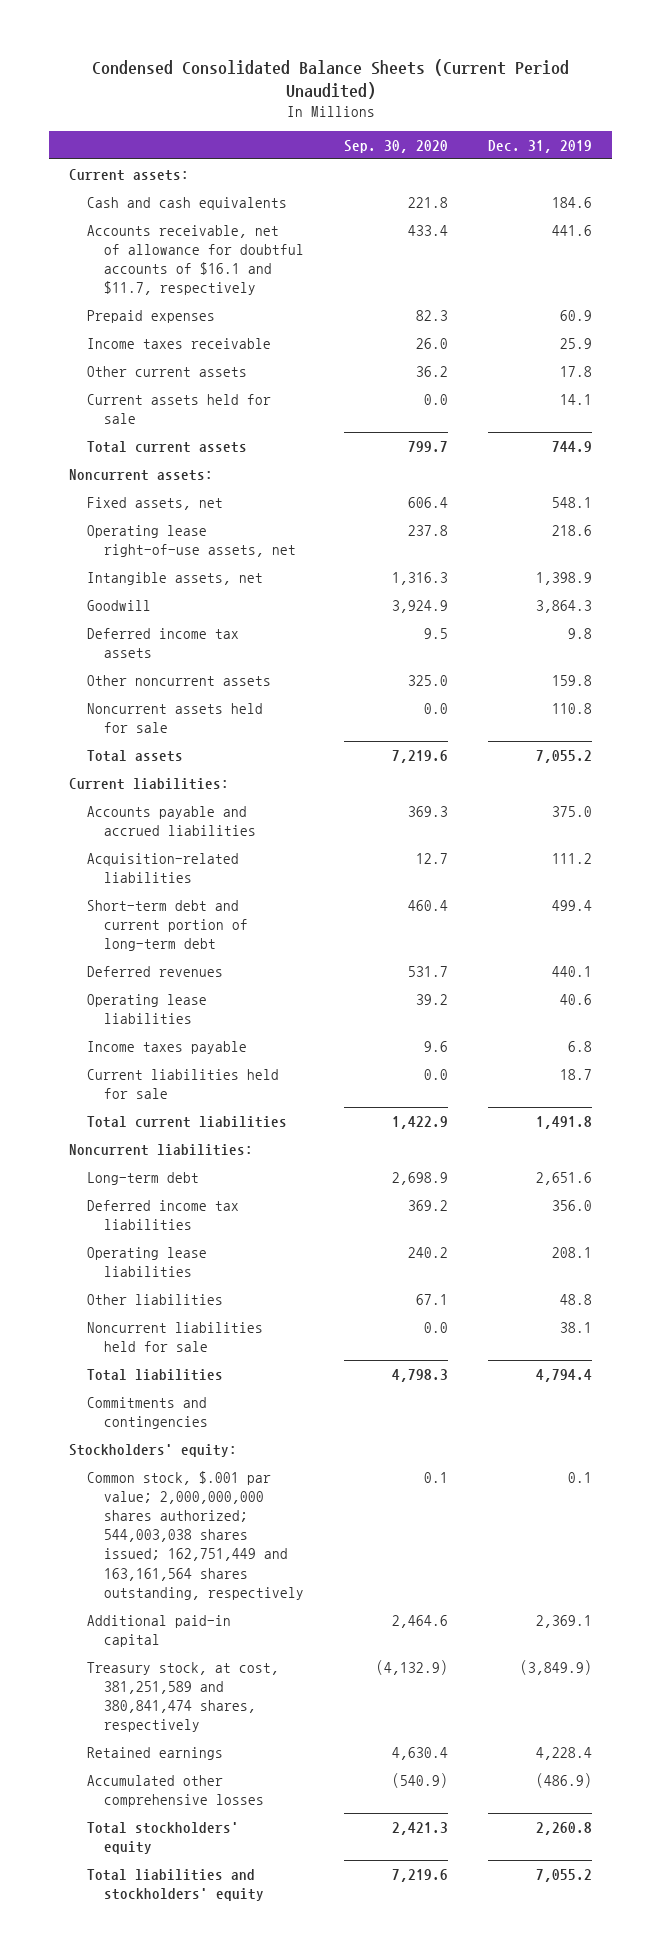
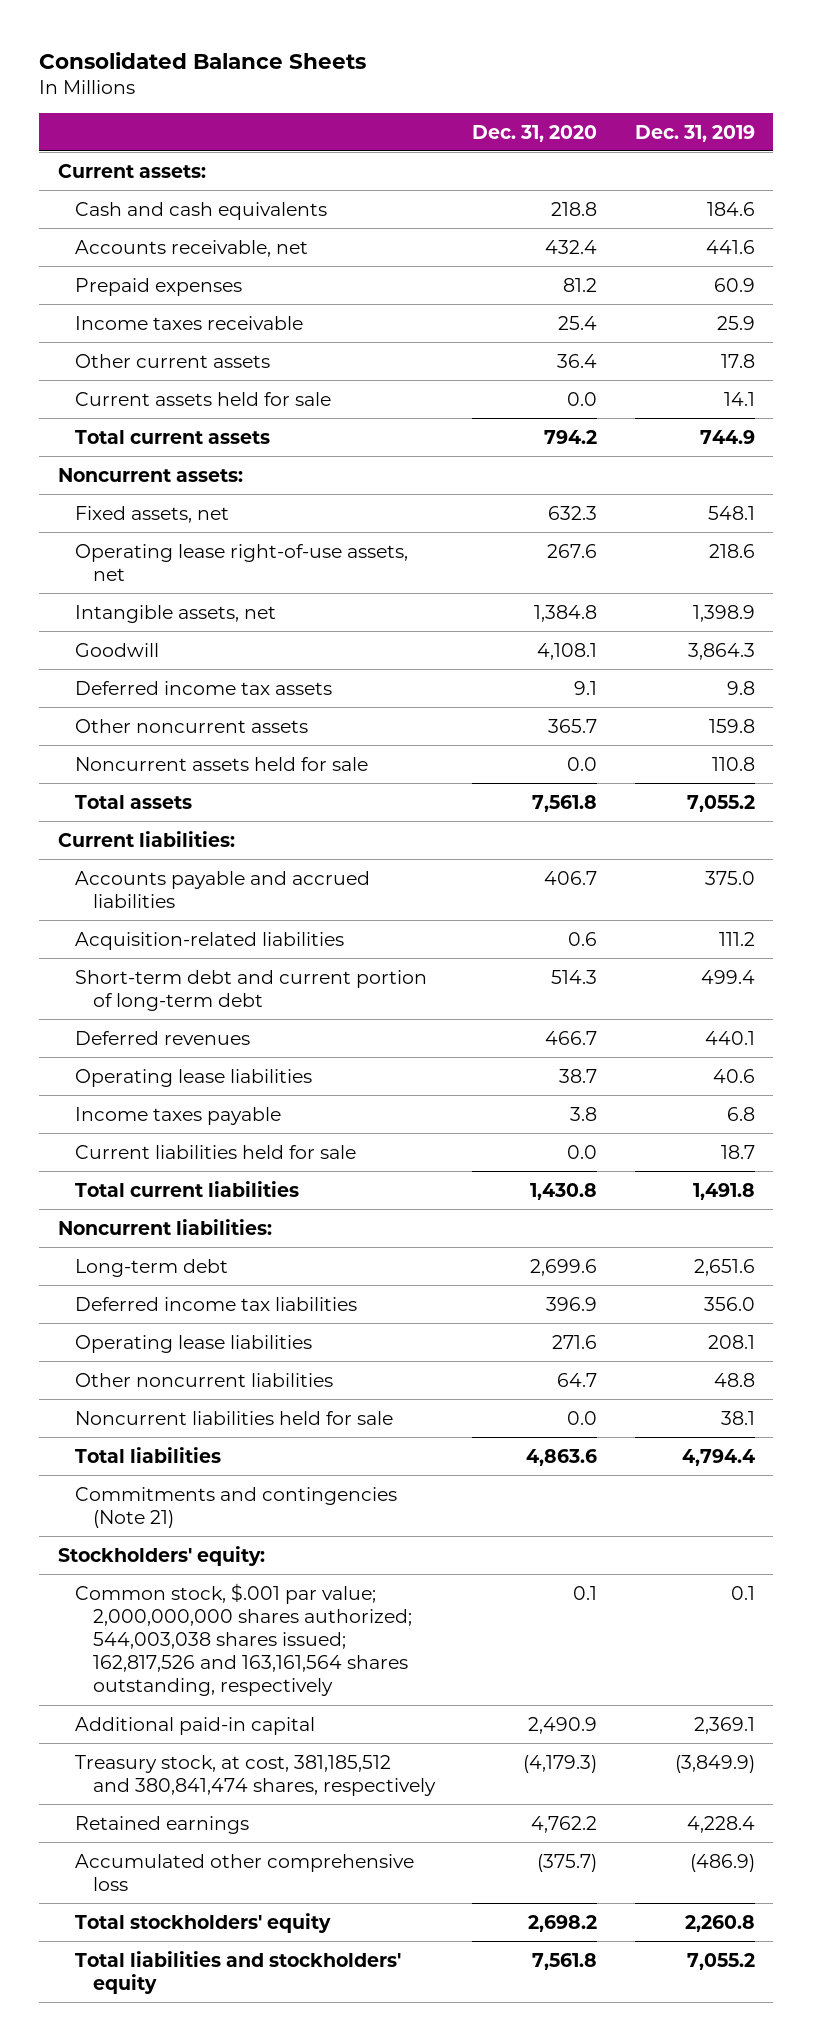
- Condensed Consolidated Balance Sheets (Current Period Unaudited)
+ Consolidated Balance Sheets
- | Sep. 30, 2020 | Dec. 31, 2019
+ | Dec. 31, 2020 | Dec. 31, 2019
- Accounts receivable, net of allowance for doubtful accounts of $16.1 and $11.7, respectively | 433.4 | 441.6
+ Accounts receivable, net | 432.4 | 441.6
- Other liabilities | 67.1 | 48.8
+ Other noncurrent liabilities | 64.7 | 48.8
- Commitments and contingencies
+ Commitments and contingencies (Note 21)
- Common stock, $.001 par value; 2,000,000,000 shares authorized; 544,003,038 shares issued; 162,751,449 and 163,161,564 shares outstanding, respectively | 0.1 | 0.1
+ Common stock, $.001 par value; 2,000,000,000 shares authorized; 544,003,038 shares issued; 162,817,526 and 163,161,564 shares outstanding, respectively | 0.1 | 0.1
- Treasury stock, at cost, 381,251,589 and 380,841,474 shares, respectively | (4,132.9) | (3,849.9)
+ Treasury stock, at cost, 381,185,512 and 380,841,474 shares, respectively | (4,179.3) | (3,849.9)
- Accumulated other comprehensive losses | (540.9) | (486.9)
+ Accumulated other comprehensive loss | (375.7) | (486.9)

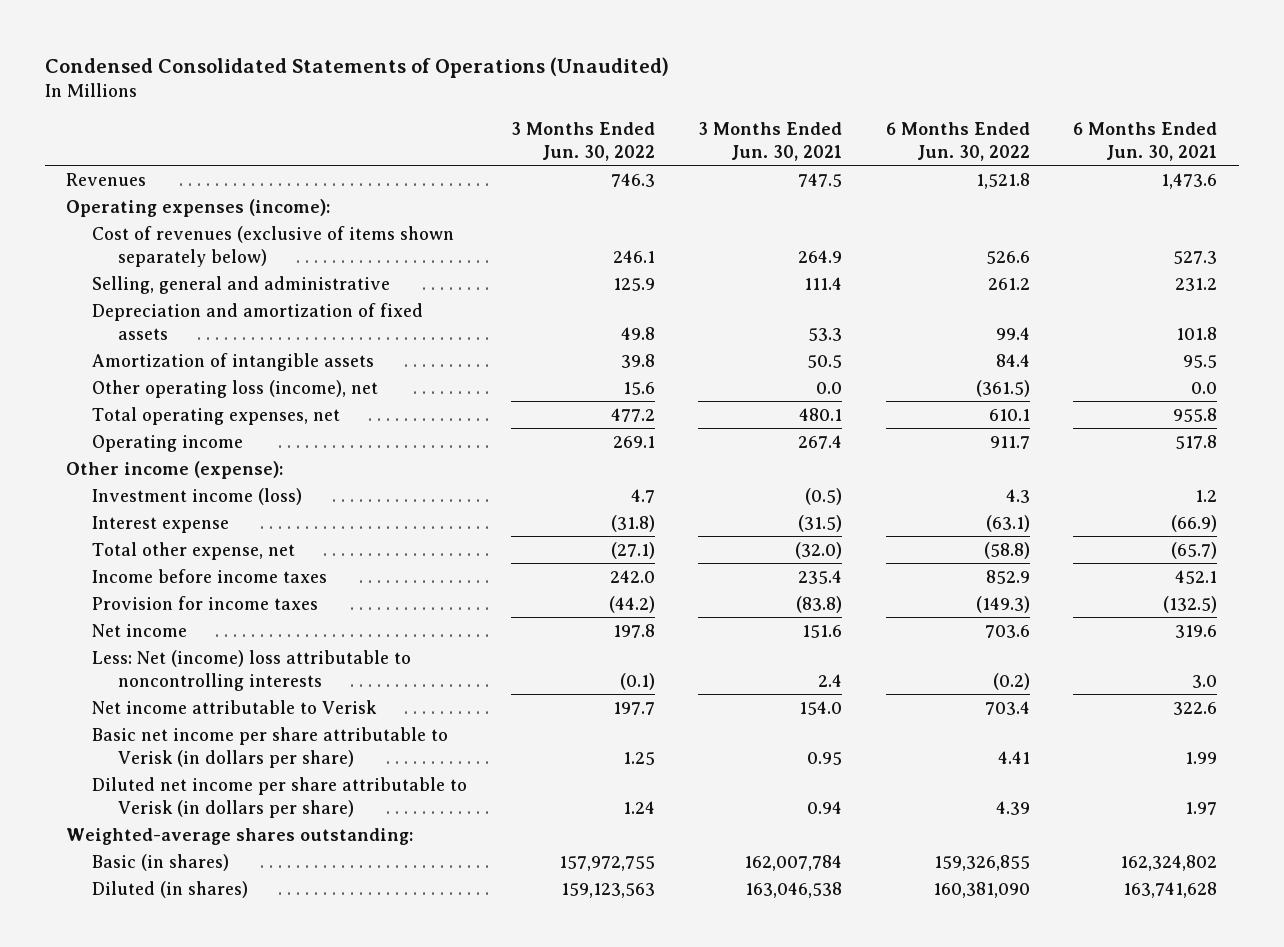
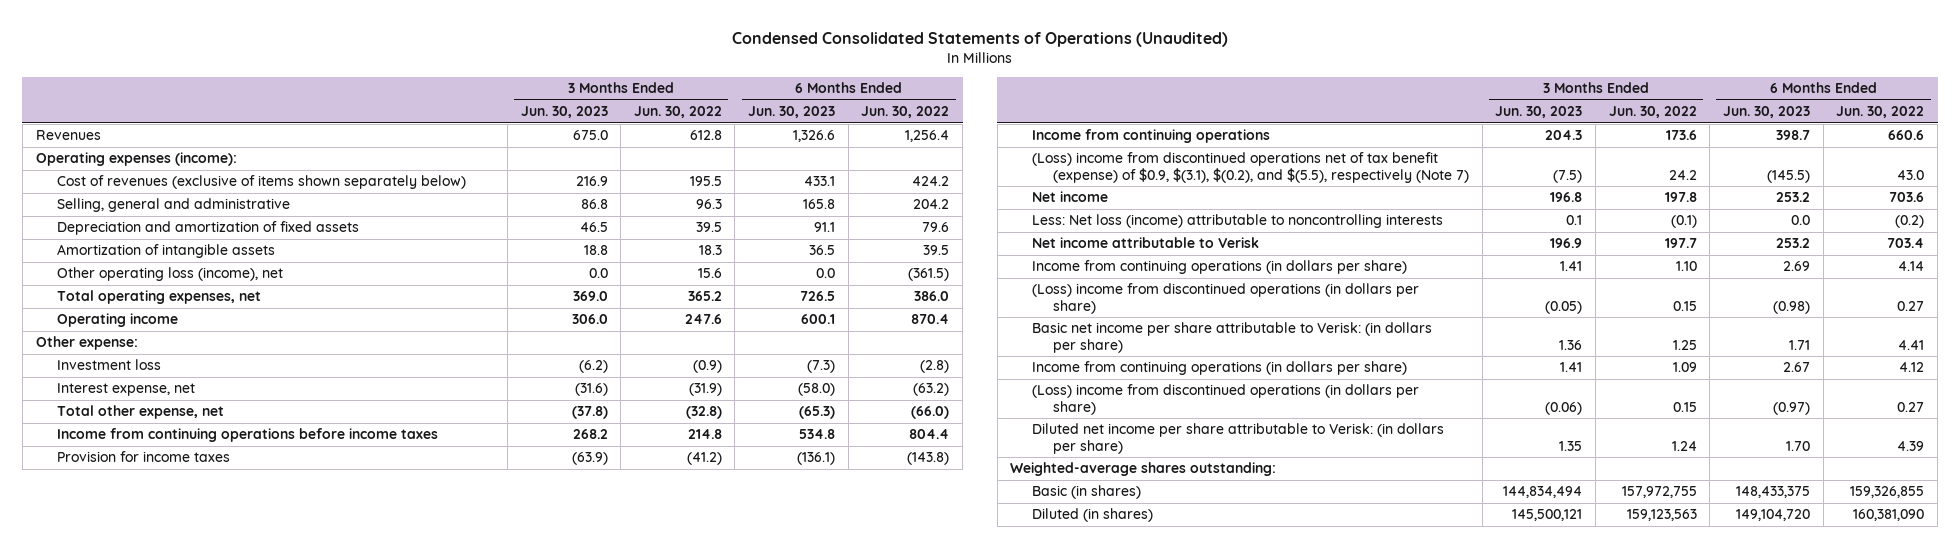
- | 3 Months Ended Jun. 30, 2022 | 3 Months Ended Jun. 30, 2021 | 6 Months Ended Jun. 30, 2022 | 6 Months Ended Jun. 30, 2021
+ | 3 Months Ended Jun. 30, 2023 | 3 Months Ended Jun. 30, 2022 | 6 Months Ended Jun. 30, 2023 | 6 Months Ended Jun. 30, 2022
- Revenues | 746.3 | 747.5 | 1,521.8 | 1,473.6
+ Revenues | 675.0 | 612.8 | 1,326.6 | 1,256.4
- Cost of revenues (exclusive of items shown separately below) | 246.1 | 264.9 | 526.6 | 527.3
- Selling, general and administrative | 125.9 | 111.4 | 261.2 | 231.2
- Depreciation and amortization of fixed assets | 49.8 | 53.3 | 99.4 | 101.8
- Amortization of intangible assets | 39.8 | 50.5 | 84.4 | 95.5
+ Cost of revenues (exclusive of items shown separately below) | 216.9 | 195.5 | 433.1 | 424.2
+ Selling, general and administrative | 86.8 | 96.3 | 165.8 | 204.2
+ Depreciation and amortization of fixed assets | 46.5 | 39.5 | 91.1 | 79.6
+ Amortization of intangible assets | 18.8 | 18.3 | 36.5 | 39.5
- Total operating expenses, net | 477.2 | 480.1 | 610.1 | 955.8
- Operating income | 269.1 | 267.4 | 911.7 | 517.8
- Other income (expense):
- Investment income (loss) | 4.7 | (0.5) | 4.3 | 1.2
- Interest expense | (31.8) | (31.5) | (63.1) | (66.9)
- Total other expense, net | (27.1) | (32.0) | (58.8) | (65.7)
- Income before income taxes | 242.0 | 235.4 | 852.9 | 452.1
- Provision for income taxes | (44.2) | (83.8) | (149.3) | (132.5)
+ Total operating expenses, net | 369.0 | 365.2 | 726.5 | 386.0
+ Operating income | 306.0 | 247.6 | 600.1 | 870.4
+ Other expense:
+ Investment loss | (6.2) | (0.9) | (7.3) | (2.8)
+ Interest expense, net | (31.6) | (31.9) | (58.0) | (63.2)
+ Total other expense, net | (37.8) | (32.8) | (65.3) | (66.0)
+ Income from continuing operations before income taxes | 268.2 | 214.8 | 534.8 | 804.4
+ Provision for income taxes | (63.9) | (41.2) | (136.1) | (143.8)
+ Income from continuing operations | 204.3 | 173.6 | 398.7 | 660.6
+ (Loss) income from discontinued operations net of tax benefit (expense) of $0.9, $(3.1), $(0.2), and $(5.5), respectively (Note 7) | (7.5) | 24.2 | (145.5) | 43.0
- Less: Net (income) loss attributable to noncontrolling interests | (0.1) | 2.4 | (0.2) | 3.0
+ Less: Net loss (income) attributable to noncontrolling interests | 0.1 | (0.1) | 0.0 | (0.2)
- Basic net income per share attributable to Verisk (in dollars per share) | 1.25 | 0.95 | 4.41 | 1.99
- Diluted net income per share attributable to Verisk (in dollars per share) | 1.24 | 0.94 | 4.39 | 1.97
+ Income from continuing operations (in dollars per share) | 1.41 | 1.10 | 2.69 | 4.14
+ (Loss) income from discontinued operations (in dollars per share) | (0.05) | 0.15 | (0.98) | 0.27
+ Basic net income per share attributable to Verisk: (in dollars per share) | 1.36 | 1.25 | 1.71 | 4.41
+ Income from continuing operations (in dollars per share) | 1.41 | 1.09 | 2.67 | 4.12
+ (Loss) income from discontinued operations (in dollars per share) | (0.06) | 0.15 | (0.97) | 0.27
+ Diluted net income per share attributable to Verisk: (in dollars per share) | 1.35 | 1.24 | 1.70 | 4.39

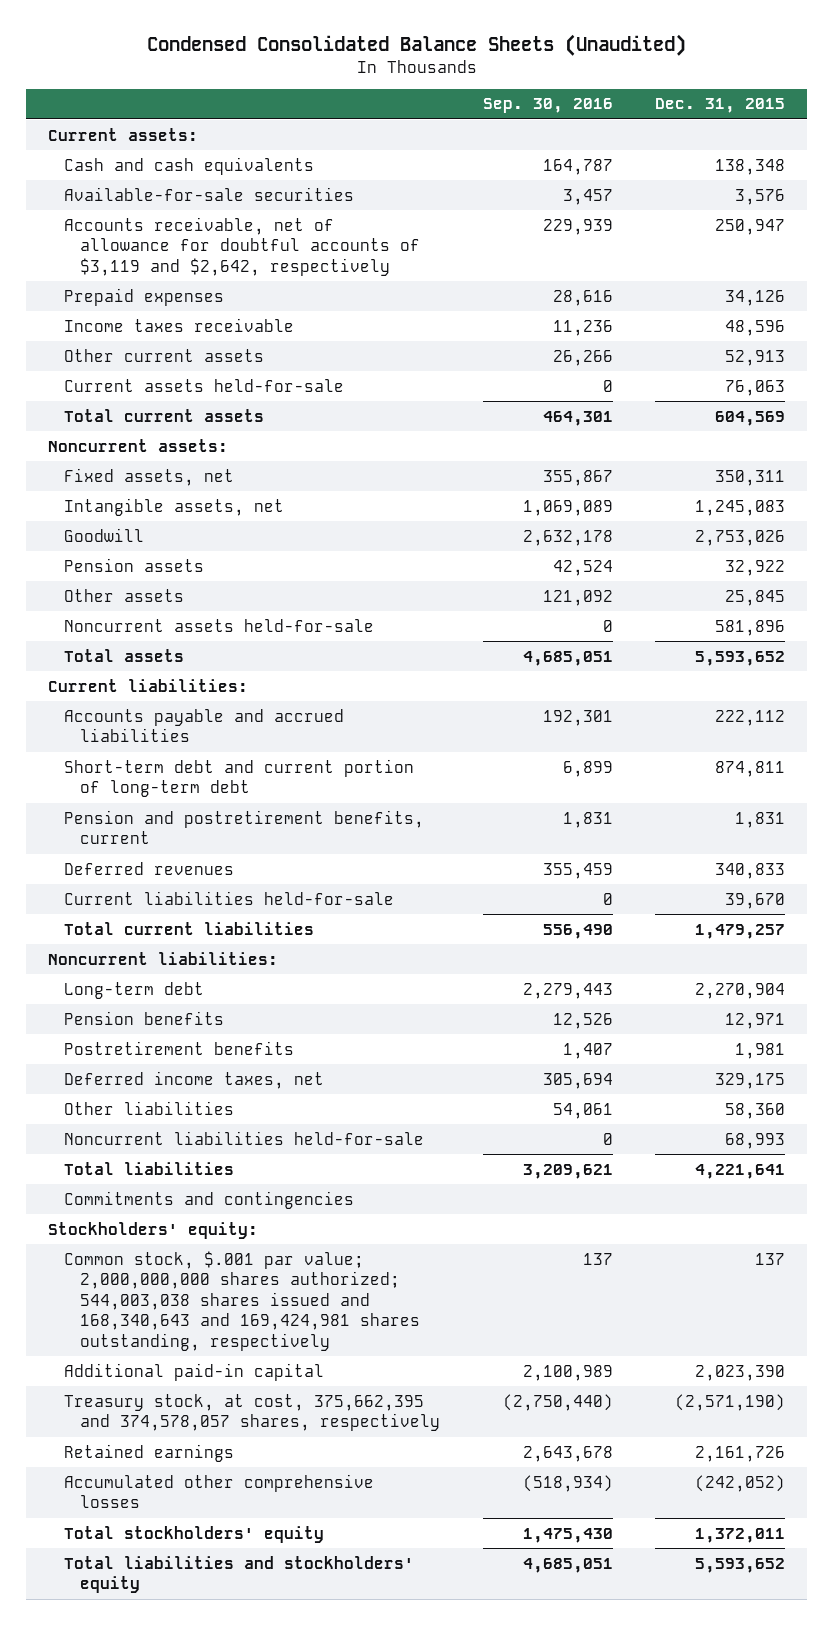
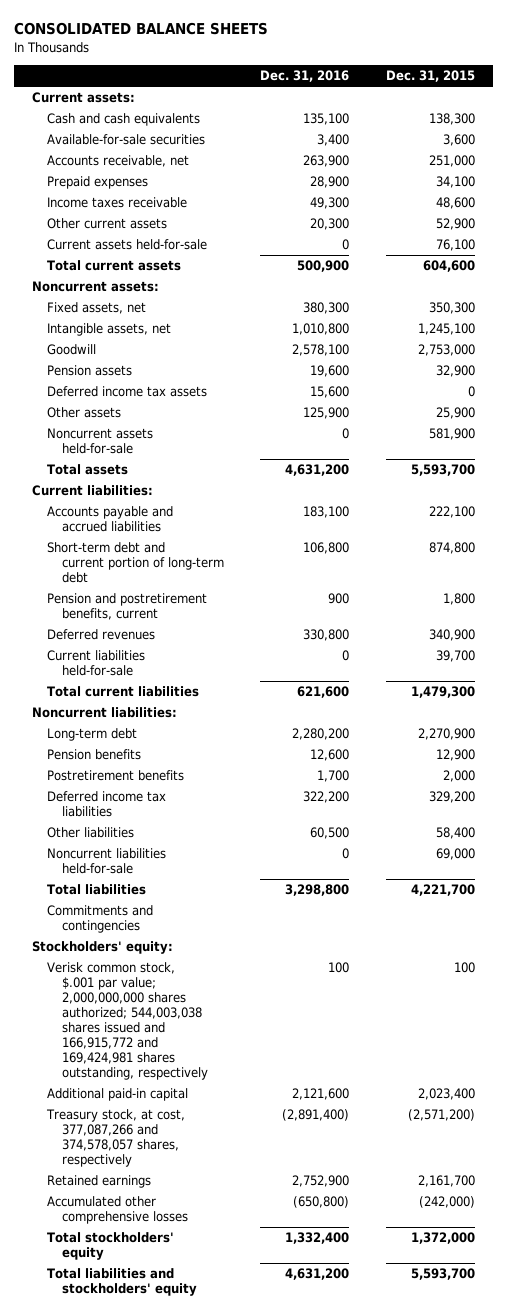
- Condensed Consolidated Balance Sheets (Unaudited)
+ CONSOLIDATED BALANCE SHEETS
- | Sep. 30, 2016 | Dec. 31, 2015
+ | Dec. 31, 2016 | Dec. 31, 2015
- Cash and cash equivalents | 164,787 | 138,348
- Available-for-sale securities | 3,457 | 3,576
- Accounts receivable, net of allowance for doubtful accounts of $3,119 and $2,642, respectively | 229,939 | 250,947
- Prepaid expenses | 28,616 | 34,126
- Income taxes receivable | 11,236 | 48,596
- Other current assets | 26,266 | 52,913
- Current assets held-for-sale | 0 | 76,063
- Total current assets | 464,301 | 604,569
+ Cash and cash equivalents | 135,100 | 138,300
+ Available-for-sale securities | 3,400 | 3,600
+ Accounts receivable, net | 263,900 | 251,000
+ Prepaid expenses | 28,900 | 34,100
+ Income taxes receivable | 49,300 | 48,600
+ Other current assets | 20,300 | 52,900
+ Current assets held-for-sale | 0 | 76,100
+ Total current assets | 500,900 | 604,600
- Fixed assets, net | 355,867 | 350,311
- Intangible assets, net | 1,069,089 | 1,245,083
- Goodwill | 2,632,178 | 2,753,026
- Pension assets | 42,524 | 32,922
- Other assets | 121,092 | 25,845
- Noncurrent assets held-for-sale | 0 | 581,896
- Total assets | 4,685,051 | 5,593,652
+ Fixed assets, net | 380,300 | 350,300
+ Intangible assets, net | 1,010,800 | 1,245,100
+ Goodwill | 2,578,100 | 2,753,000
+ Pension assets | 19,600 | 32,900
+ Deferred income tax assets | 15,600 | 0
+ Other assets | 125,900 | 25,900
+ Noncurrent assets held-for-sale | 0 | 581,900
+ Total assets | 4,631,200 | 5,593,700
- Accounts payable and accrued liabilities | 192,301 | 222,112
- Short-term debt and current portion of long-term debt | 6,899 | 874,811
- Pension and postretirement benefits, current | 1,831 | 1,831
- Deferred revenues | 355,459 | 340,833
- Current liabilities held-for-sale | 0 | 39,670
- Total current liabilities | 556,490 | 1,479,257
+ Accounts payable and accrued liabilities | 183,100 | 222,100
+ Short-term debt and current portion of long-term debt | 106,800 | 874,800
+ Pension and postretirement benefits, current | 900 | 1,800
+ Deferred revenues | 330,800 | 340,900
+ Current liabilities held-for-sale | 0 | 39,700
+ Total current liabilities | 621,600 | 1,479,300
- Long-term debt | 2,279,443 | 2,270,904
- Pension benefits | 12,526 | 12,971
- Postretirement benefits | 1,407 | 1,981
- Deferred income taxes, net | 305,694 | 329,175
- Other liabilities | 54,061 | 58,360
- Noncurrent liabilities held-for-sale | 0 | 68,993
- Total liabilities | 3,209,621 | 4,221,641
+ Long-term debt | 2,280,200 | 2,270,900
+ Pension benefits | 12,600 | 12,900
+ Postretirement benefits | 1,700 | 2,000
+ Deferred income tax liabilities | 322,200 | 329,200
+ Other liabilities | 60,500 | 58,400
+ Noncurrent liabilities held-for-sale | 0 | 69,000
+ Total liabilities | 3,298,800 | 4,221,700
- Common stock, $.001 par value; 2,000,000,000 shares authorized; 544,003,038 shares issued and 168,340,643 and 169,424,981 shares outstanding, respectively | 137 | 137
- Additional paid-in capital | 2,100,989 | 2,023,390
- Treasury stock, at cost, 375,662,395 and 374,578,057 shares, respectively | (2,750,440) | (2,571,190)
- Retained earnings | 2,643,678 | 2,161,726
- Accumulated other comprehensive losses | (518,934) | (242,052)
- Total stockholders' equity | 1,475,430 | 1,372,011
- Total liabilities and stockholders' equity | 4,685,051 | 5,593,652
+ Verisk common stock, $.001 par value; 2,000,000,000 shares authorized; 544,003,038 shares issued and 166,915,772 and 169,424,981 shares outstanding, respectively | 100 | 100
+ Additional paid-in capital | 2,121,600 | 2,023,400
+ Treasury stock, at cost, 377,087,266 and 374,578,057 shares, respectively | (2,891,400) | (2,571,200)
+ Retained earnings | 2,752,900 | 2,161,700
+ Accumulated other comprehensive losses | (650,800) | (242,000)
+ Total stockholders' equity | 1,332,400 | 1,372,000
+ Total liabilities and stockholders' equity | 4,631,200 | 5,593,700

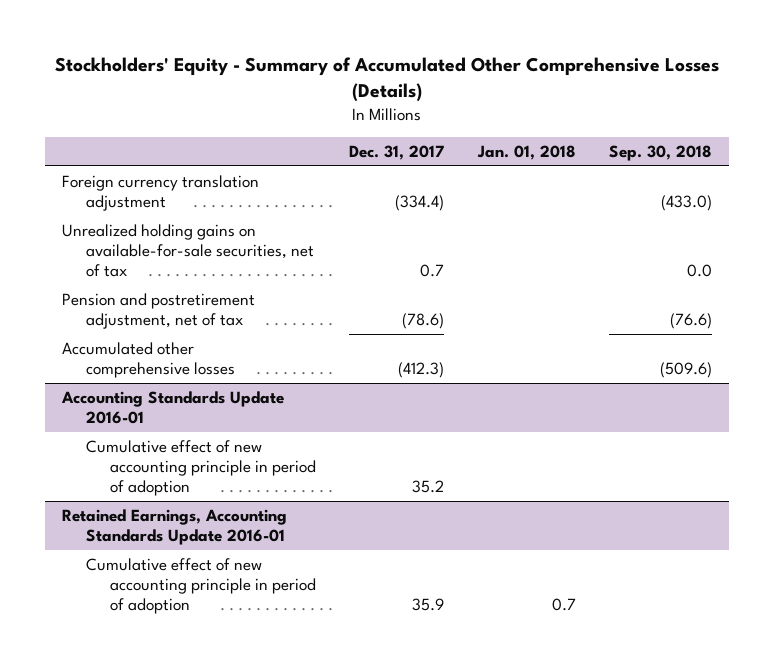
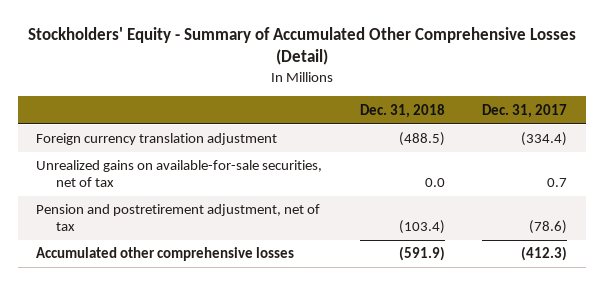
- Stockholders' Equity - Summary of Accumulated Other Comprehensive Losses (Details)
+ Stockholders' Equity - Summary of Accumulated Other Comprehensive Losses (Detail)
- | Dec. 31, 2017 | Jan. 01, 2018 | Sep. 30, 2018
+ | Dec. 31, 2018 | Dec. 31, 2017
- Unrealized holding gains on available-for-sale securities, net of tax | 0.7 | | 0.0
+ Unrealized gains on available-for-sale securities, net of tax | 0.0 | 0.7
- Accounting Standards Update 2016-01
- Cumulative effect of new accounting principle in period of adoption | 35.2 | |
- Retained Earnings, Accounting Standards Update 2016-01
- Cumulative effect of new accounting principle in period of adoption | 35.9 | 0.7 |

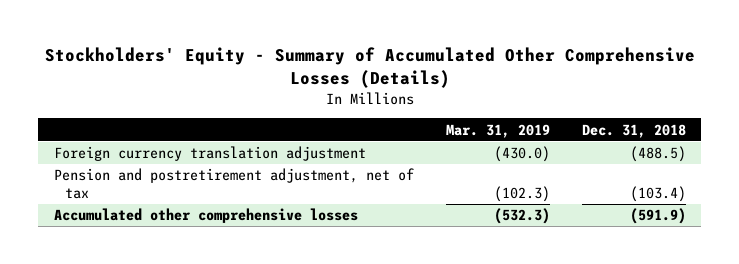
- Stockholders' Equity - Summary of Accumulated Other Comprehensive Losses (Detail)
+ Stockholders' Equity - Summary of Accumulated Other Comprehensive Losses (Details)
- | Dec. 31, 2018 | Dec. 31, 2017
+ | Mar. 31, 2019 | Dec. 31, 2018
- Unrealized gains on available-for-sale securities, net of tax | 0.0 | 0.7

